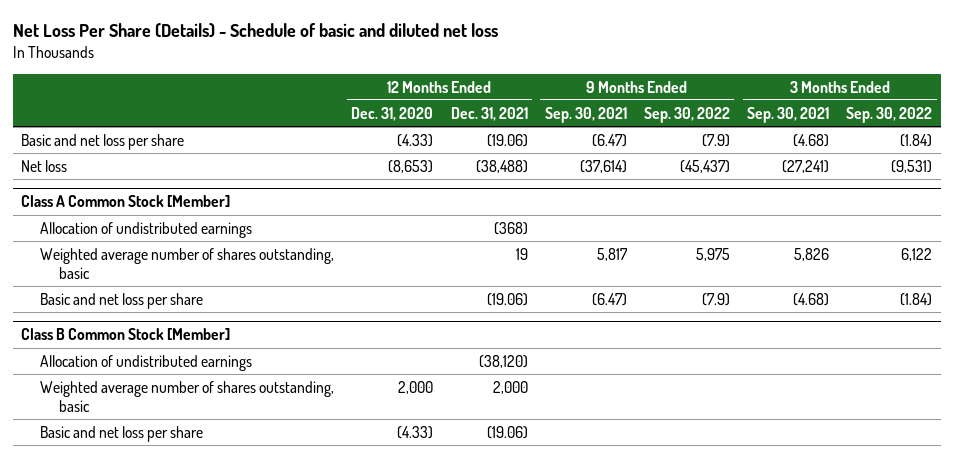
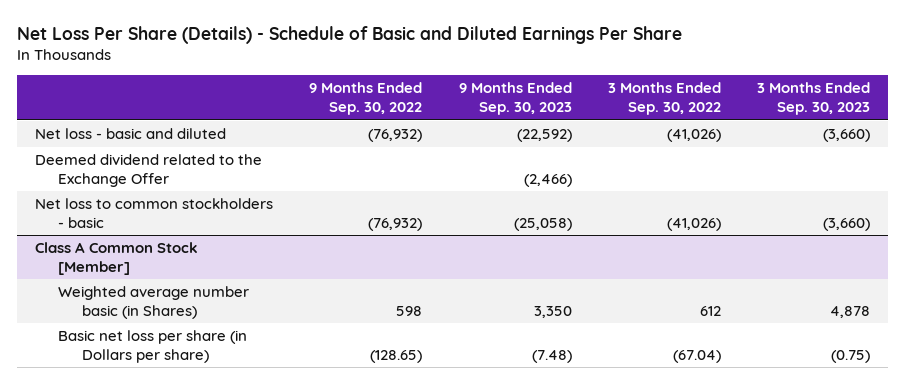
- Net Loss Per Share (Details) - Schedule of basic and diluted net loss
+ Net Loss Per Share (Details) - Schedule of Basic and Diluted Earnings Per Share
- | 12 Months Ended Dec. 31, 2020 | 12 Months Ended Dec. 31, 2021 | 9 Months Ended Sep. 30, 2021 | 9 Months Ended Sep. 30, 2022 | 3 Months Ended Sep. 30, 2021 | 3 Months Ended Sep. 30, 2022
+ | 9 Months Ended Sep. 30, 2022 | 9 Months Ended Sep. 30, 2023 | 3 Months Ended Sep. 30, 2022 | 3 Months Ended Sep. 30, 2023
- Basic and net loss per share | (4.33) | (19.06) | (6.47) | (7.9) | (4.68) | (1.84)
- Net loss | (8,653) | (38,488) | (37,614) | (45,437) | (27,241) | (9,531)
+ Net loss - basic and diluted | (76,932) | (22,592) | (41,026) | (3,660)
+ Deemed dividend related to the Exchange Offer | | (2,466) | |
+ Net loss to common stockholders - basic | (76,932) | (25,058) | (41,026) | (3,660)
@ Class A Common Stock [Member]
- Allocation of undistributed earnings | | (368) | | | |
- Weighted average number of shares outstanding, basic | | 19 | 5,817 | 5,975 | 5,826 | 6,122
- Basic and net loss per share | | (19.06) | (6.47) | (7.9) | (4.68) | (1.84)
- Class B Common Stock [Member]
- Allocation of undistributed earnings | | (38,120) | | | |
- Weighted average number of shares outstanding, basic | 2,000 | 2,000 | | | |
- Basic and net loss per share | (4.33) | (19.06) | | | |
@ Class A Common Stock [Member]
+ Weighted average number basic (in Shares) | 598 | 3,350 | 612 | 4,878
+ Basic net loss per share (in Dollars per share) | (128.65) | (7.48) | (67.04) | (0.75)

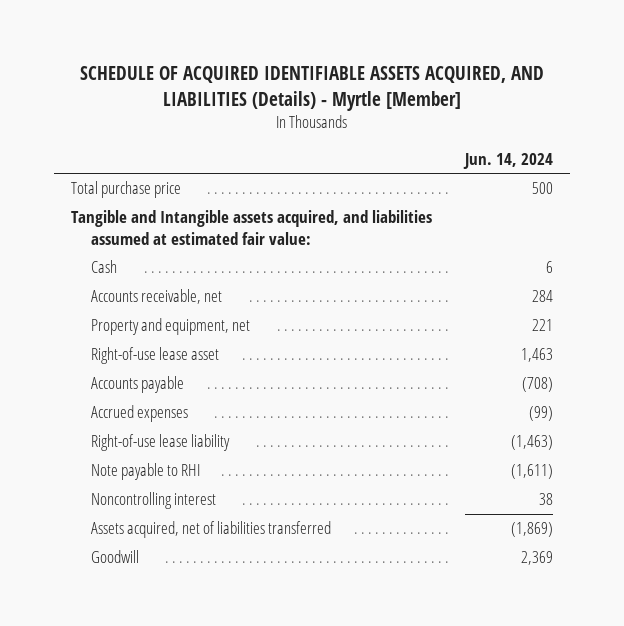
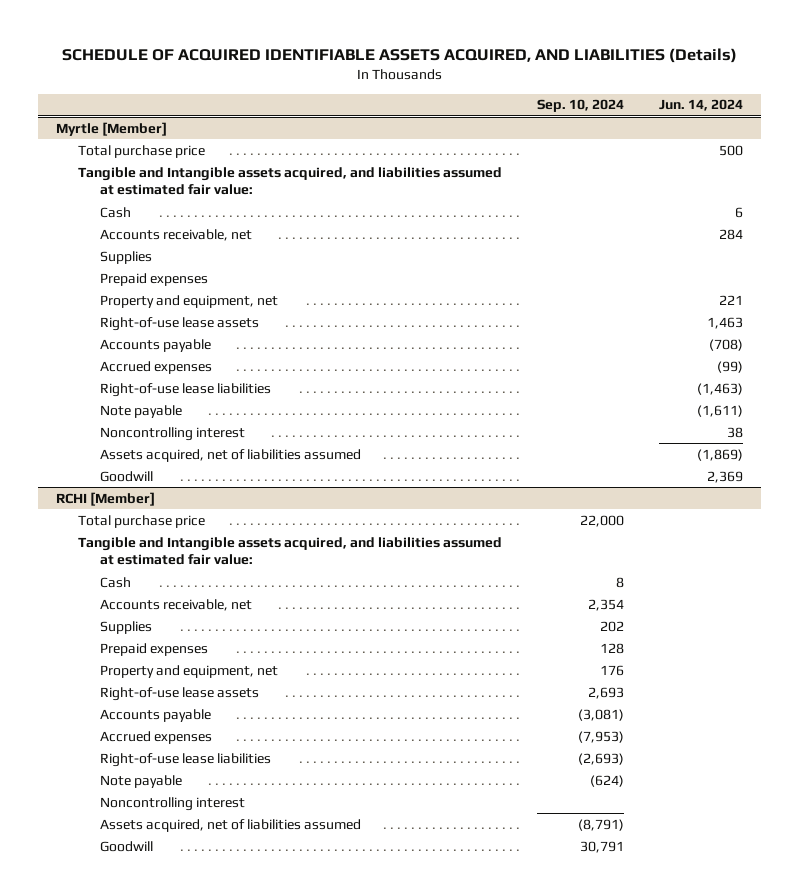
- SCHEDULE OF ACQUIRED IDENTIFIABLE ASSETS ACQUIRED, AND LIABILITIES (Details) - Myrtle [Member]
+ SCHEDULE OF ACQUIRED IDENTIFIABLE ASSETS ACQUIRED, AND LIABILITIES (Details)
- | Jun. 14, 2024
+ | Sep. 10, 2024 | Jun. 14, 2024
+ Myrtle [Member]
+ Supplies
+ Prepaid expenses
- Right-of-use lease asset | 1,463
+ Right-of-use lease assets | | 1,463
- Right-of-use lease liability | (1,463)
- Note payable to RHI | (1,611)
+ Right-of-use lease liabilities | | (1,463)
+ Note payable | | (1,611)
- Assets acquired, net of liabilities transferred | (1,869)
+ Assets acquired, net of liabilities assumed | | (1,869)
+ RCHI [Member]
+ Total purchase price | 22,000 |
+ Tangible and Intangible assets acquired, and liabilities assumed at estimated fair value:
+ Cash | 8 |
+ Accounts receivable, net | 2,354 |
+ Supplies | 202 |
+ Prepaid expenses | 128 |
+ Property and equipment, net | 176 |
+ Right-of-use lease assets | 2,693 |
+ Accounts payable | (3,081) |
+ Accrued expenses | (7,953) |
+ Right-of-use lease liabilities | (2,693) |
+ Note payable | (624) |
+ Noncontrolling interest
+ Assets acquired, net of liabilities assumed | (8,791) |
+ Goodwill | 30,791 |

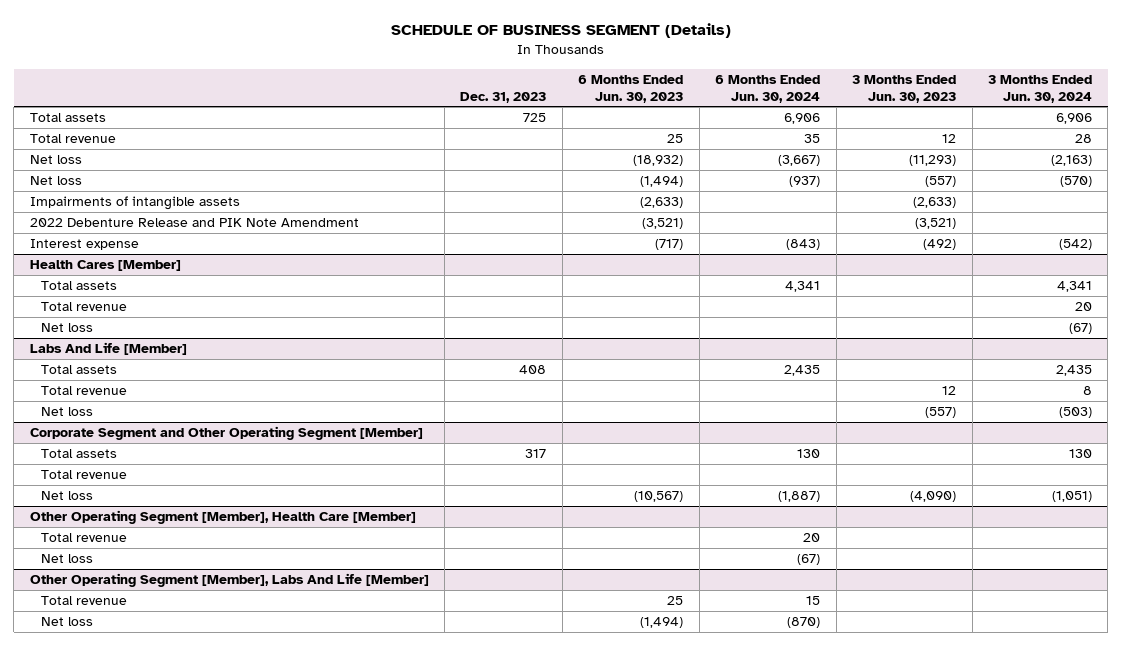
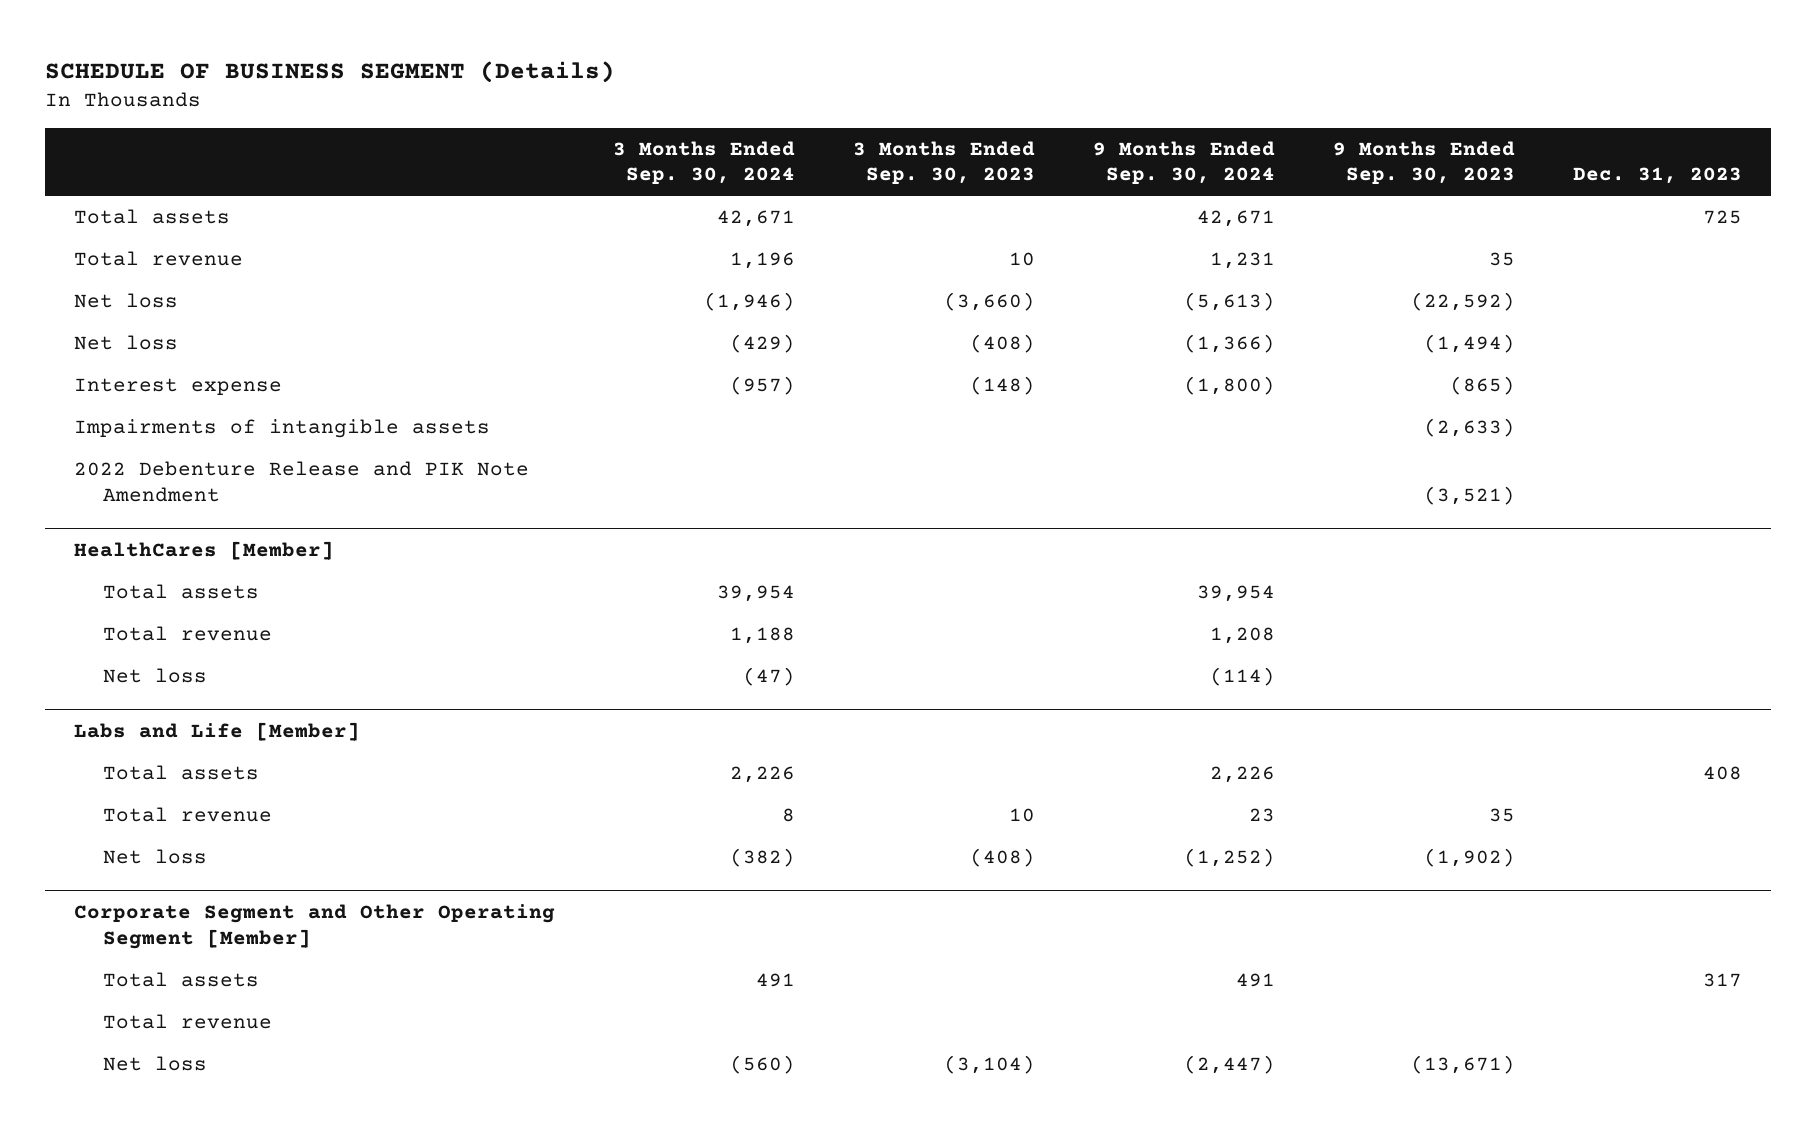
- | Dec. 31, 2023 | 6 Months Ended Jun. 30, 2023 | 6 Months Ended Jun. 30, 2024 | 3 Months Ended Jun. 30, 2023 | 3 Months Ended Jun. 30, 2024
+ | 3 Months Ended Sep. 30, 2024 | 3 Months Ended Sep. 30, 2023 | 9 Months Ended Sep. 30, 2024 | 9 Months Ended Sep. 30, 2023 | Dec. 31, 2023
moved up: Interest expense | (957) | (148) | (1,800) | (865) |
- Health Cares [Member]
+ HealthCares [Member]
- Labs And Life [Member]
+ Labs and Life [Member]
- Other Operating Segment [Member], Health Care [Member]
- Total revenue | | | 20 | |
- Net loss | | | (67) | |
- Other Operating Segment [Member], Labs And Life [Member]
- Total revenue | | 25 | 15 | |
- Net loss | | (1,494) | (870) | |

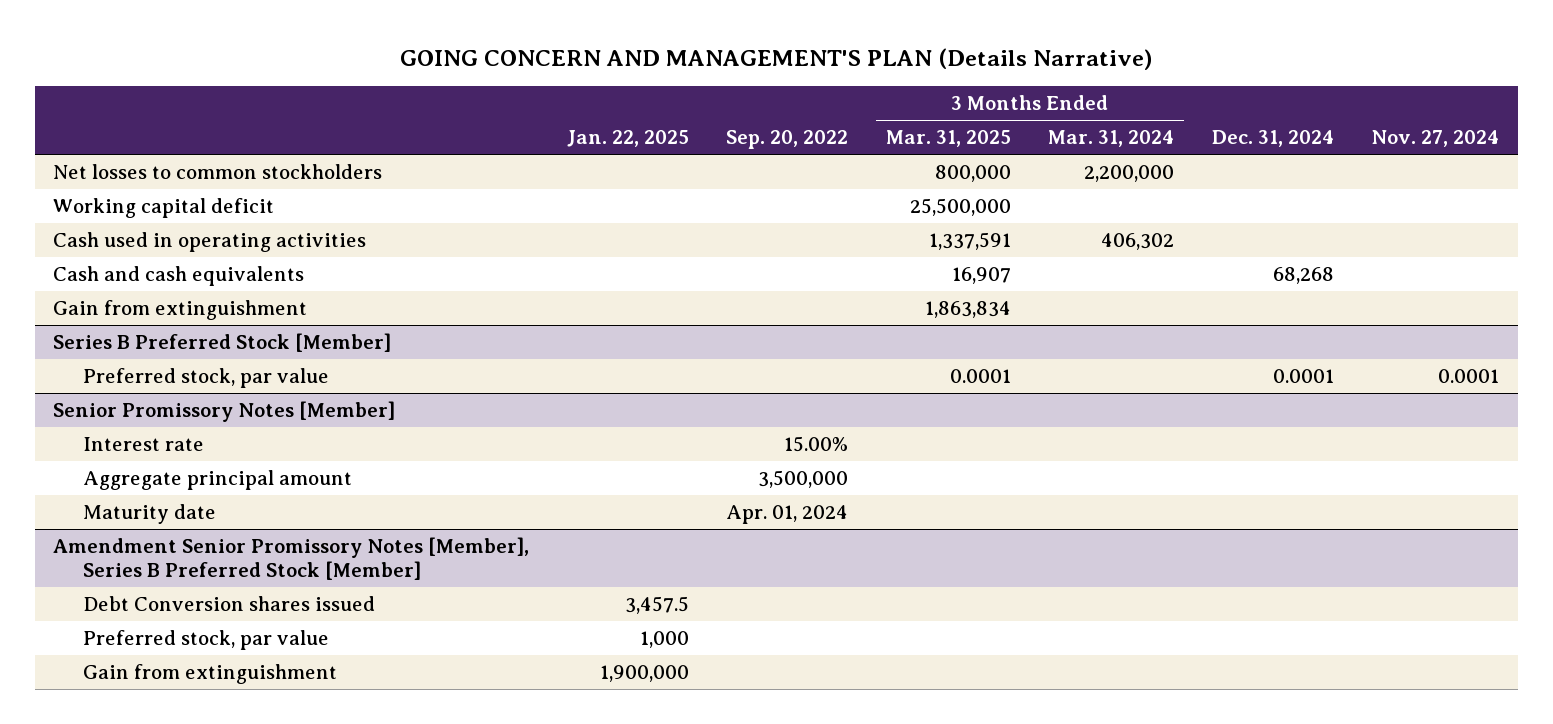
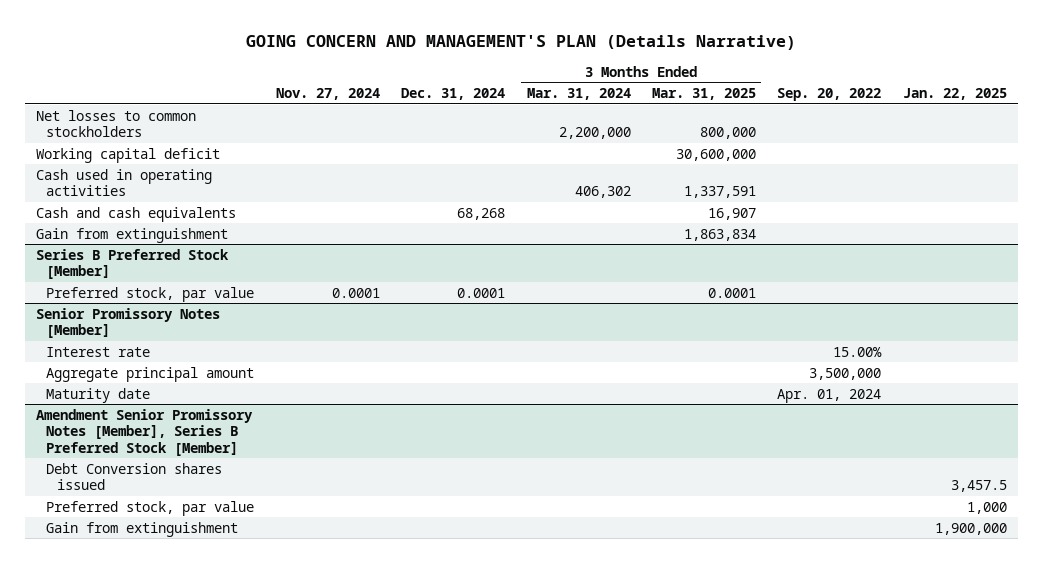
- | Jan. 22, 2025 | Sep. 20, 2022 | 3 Months Ended Mar. 31, 2025 | 3 Months Ended Mar. 31, 2024 | Dec. 31, 2024 | Nov. 27, 2024
+ | Nov. 27, 2024 | Dec. 31, 2024 | 3 Months Ended Mar. 31, 2024 | 3 Months Ended Mar. 31, 2025 | Sep. 20, 2022 | Jan. 22, 2025
- Working capital deficit | | | 25,500,000 | | |
+ Working capital deficit | | | | 30,600,000 | |

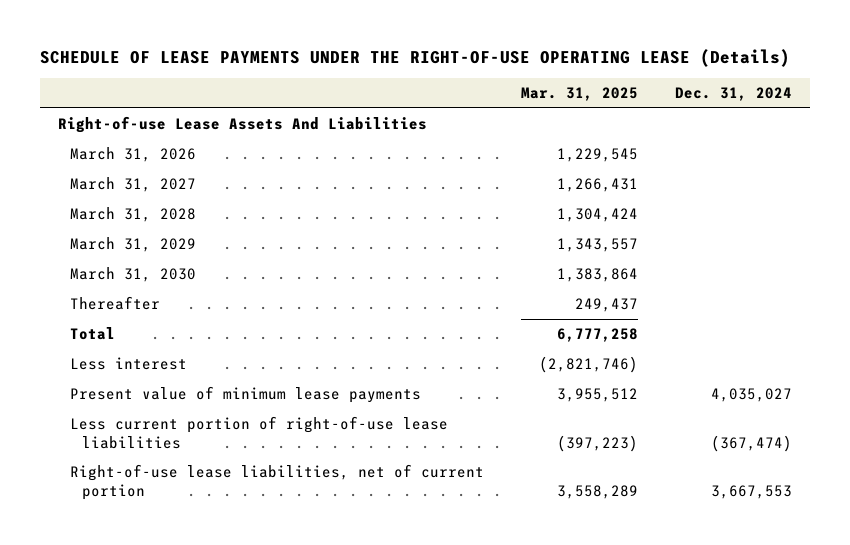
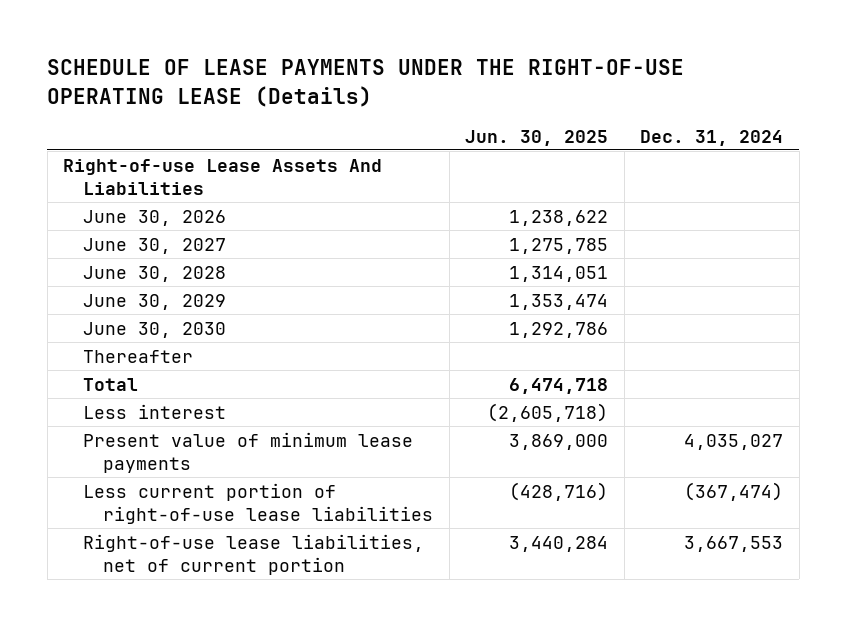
- | Mar. 31, 2025 | Dec. 31, 2024
+ | Jun. 30, 2025 | Dec. 31, 2024
- March 31, 2026 | 1,229,545 |
- March 31, 2027 | 1,266,431 |
- March 31, 2028 | 1,304,424 |
- March 31, 2029 | 1,343,557 |
- March 31, 2030 | 1,383,864 |
+ June 30, 2026 | 1,238,622 |
+ June 30, 2027 | 1,275,785 |
+ June 30, 2028 | 1,314,051 |
+ June 30, 2029 | 1,353,474 |
+ June 30, 2030 | 1,292,786 |

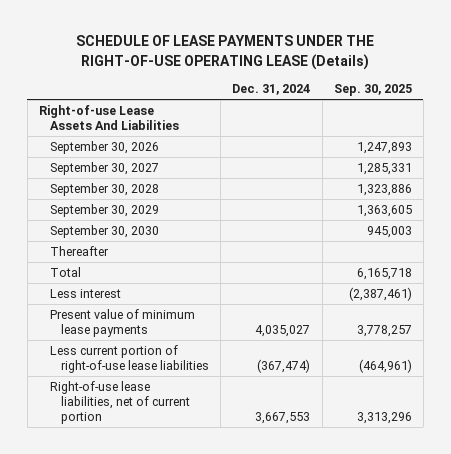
- | Jun. 30, 2025 | Dec. 31, 2024
+ | Dec. 31, 2024 | Sep. 30, 2025
- June 30, 2026 | 1,238,622 |
- June 30, 2027 | 1,275,785 |
- June 30, 2028 | 1,314,051 |
- June 30, 2029 | 1,353,474 |
- June 30, 2030 | 1,292,786 |
+ September 30, 2026 | | 1,247,893
+ September 30, 2027 | | 1,285,331
+ September 30, 2028 | | 1,323,886
+ September 30, 2029 | | 1,363,605
+ September 30, 2030 | | 945,003

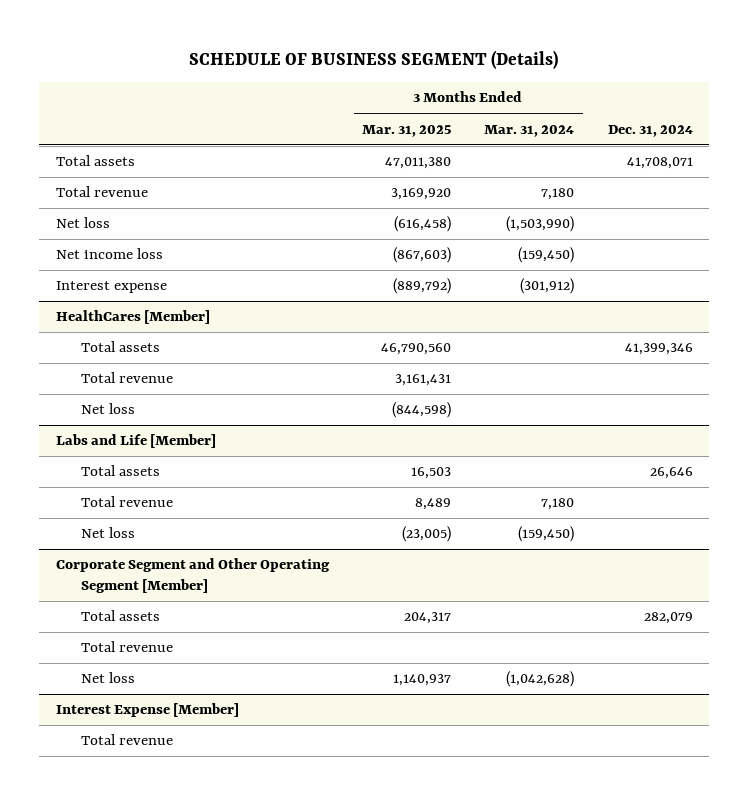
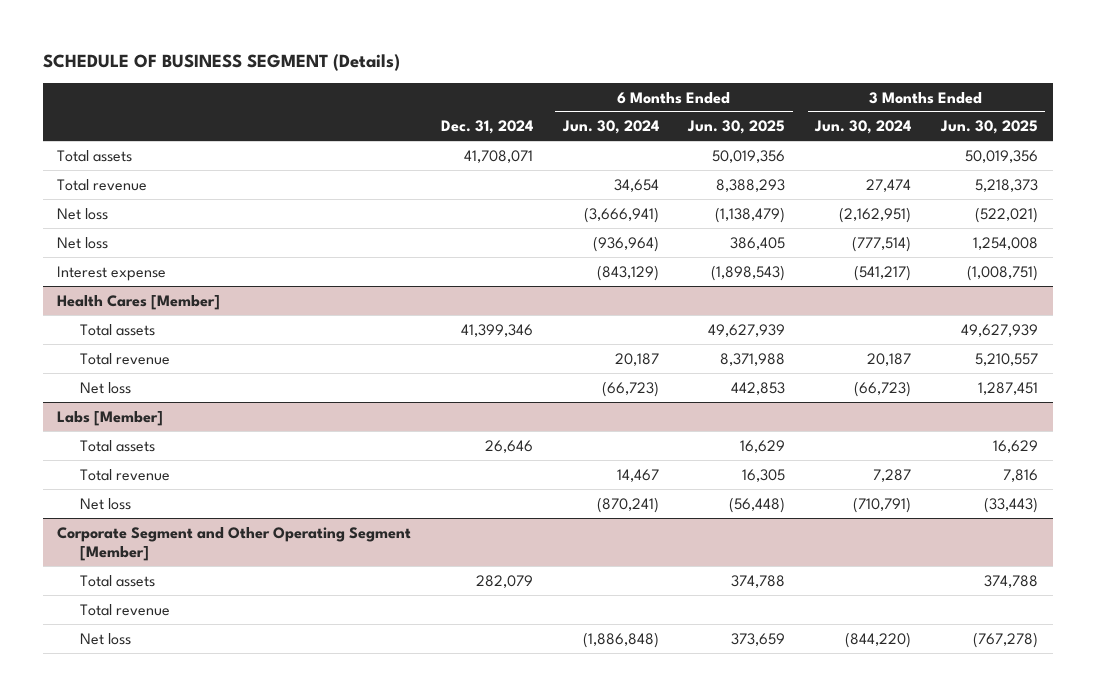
- | 3 Months Ended Mar. 31, 2025 | 3 Months Ended Mar. 31, 2024 | Dec. 31, 2024
+ | Dec. 31, 2024 | 6 Months Ended Jun. 30, 2024 | 6 Months Ended Jun. 30, 2025 | 3 Months Ended Jun. 30, 2024 | 3 Months Ended Jun. 30, 2025
- Net income loss | (867,603) | (159,450) |
+ Net loss | | (936,964) | 386,405 | (777,514) | 1,254,008
- HealthCares [Member]
+ Health Cares [Member]
- Labs and Life [Member]
+ Labs [Member]
- Interest Expense [Member]
- Total revenue

